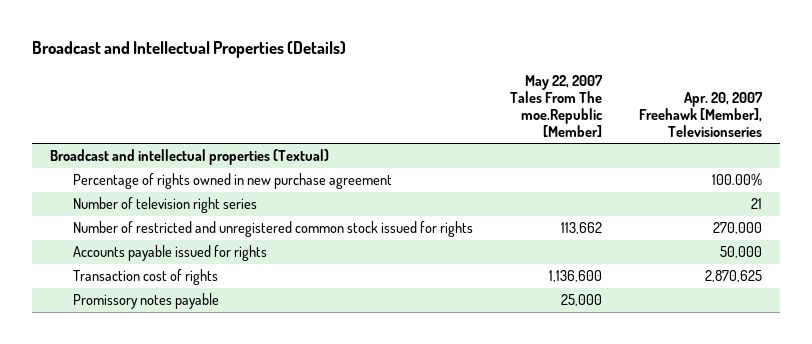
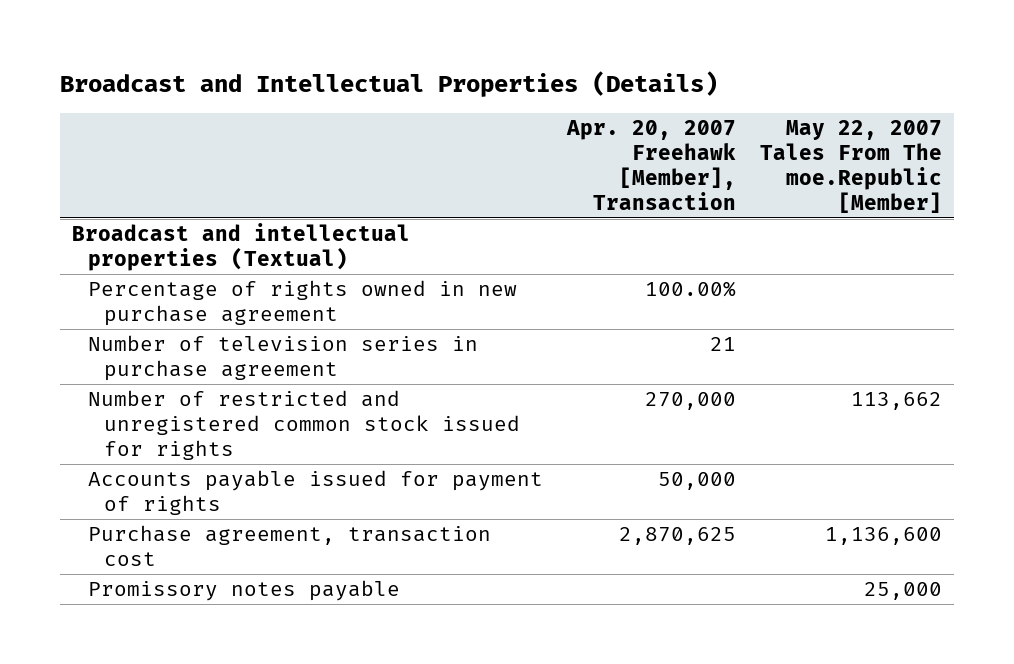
- | May 22, 2007 Tales From The moe.Republic [Member] | Apr. 20, 2007 Freehawk [Member], Televisionseries
+ | Apr. 20, 2007 Freehawk [Member], Transaction | May 22, 2007 Tales From The moe.Republic [Member]
- Number of television right series | | 21
+ Number of television series in purchase agreement | 21 |
- Accounts payable issued for rights | | 50,000
- Transaction cost of rights | 1,136,600 | 2,870,625
+ Accounts payable issued for payment of rights | 50,000 |
+ Purchase agreement, transaction cost | 2,870,625 | 1,136,600

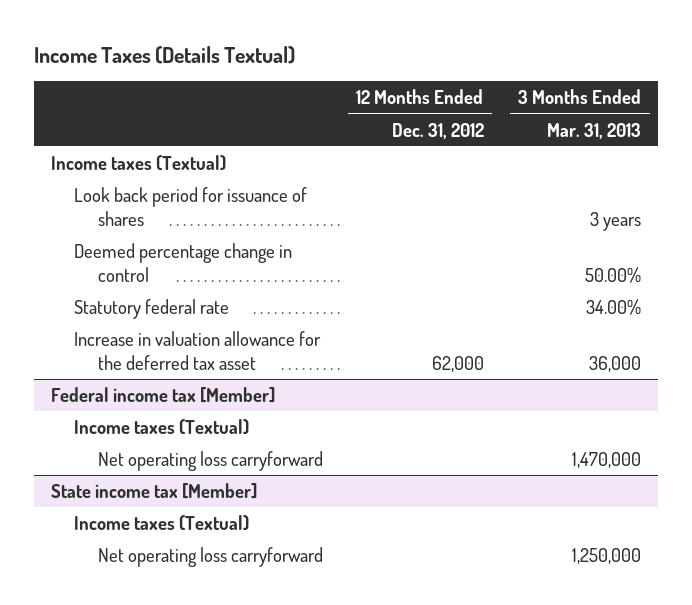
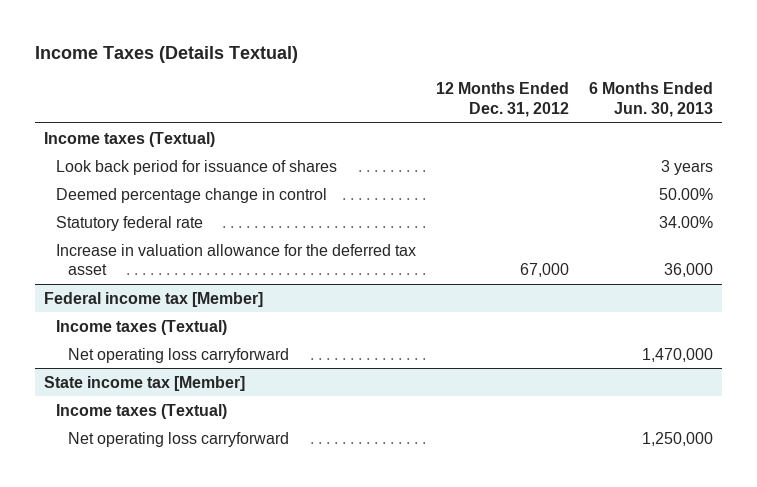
- | 12 Months Ended Dec. 31, 2012 | 3 Months Ended Mar. 31, 2013
+ | 12 Months Ended Dec. 31, 2012 | 6 Months Ended Jun. 30, 2013
- Increase in valuation allowance for the deferred tax asset | 62,000 | 36,000
+ Increase in valuation allowance for the deferred tax asset | 67,000 | 36,000

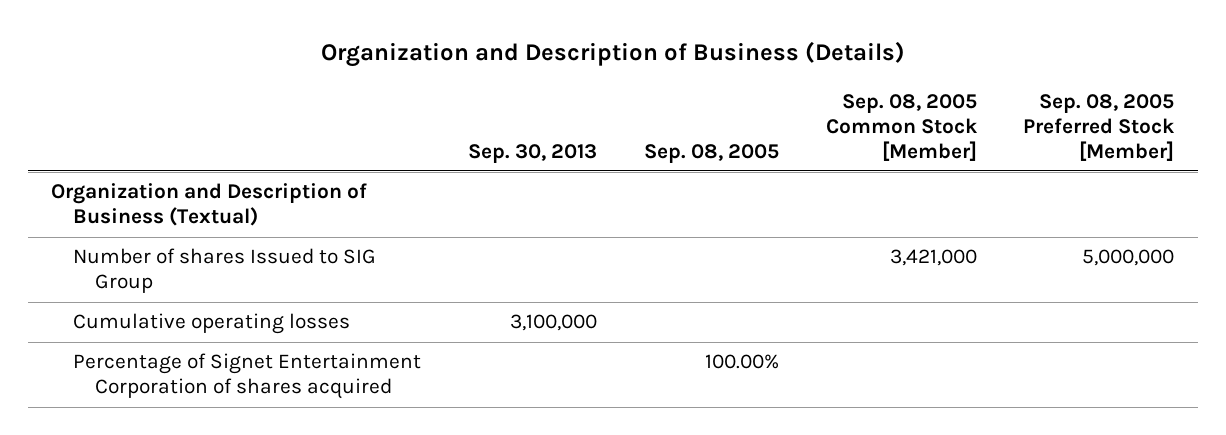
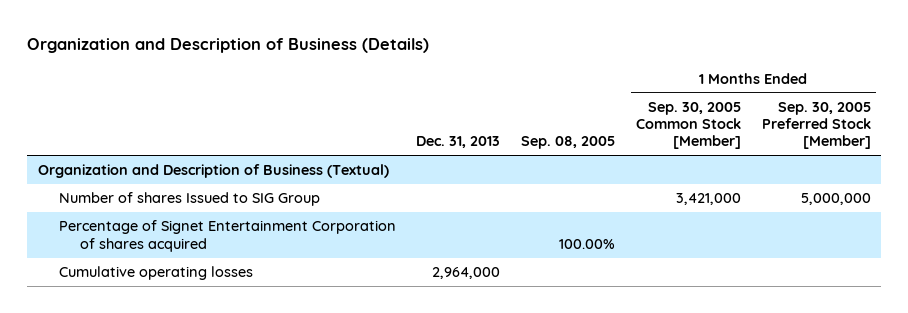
- | Sep. 30, 2013 | Sep. 08, 2005 | Sep. 08, 2005 Common Stock [Member] | Sep. 08, 2005 Preferred Stock [Member]
+ | Dec. 31, 2013 | Sep. 08, 2005 | 1 Months Ended Sep. 30, 2005 Common Stock [Member] | 1 Months Ended Sep. 30, 2005 Preferred Stock [Member]
moved down: Cumulative operating losses | 2,964,000 | | |

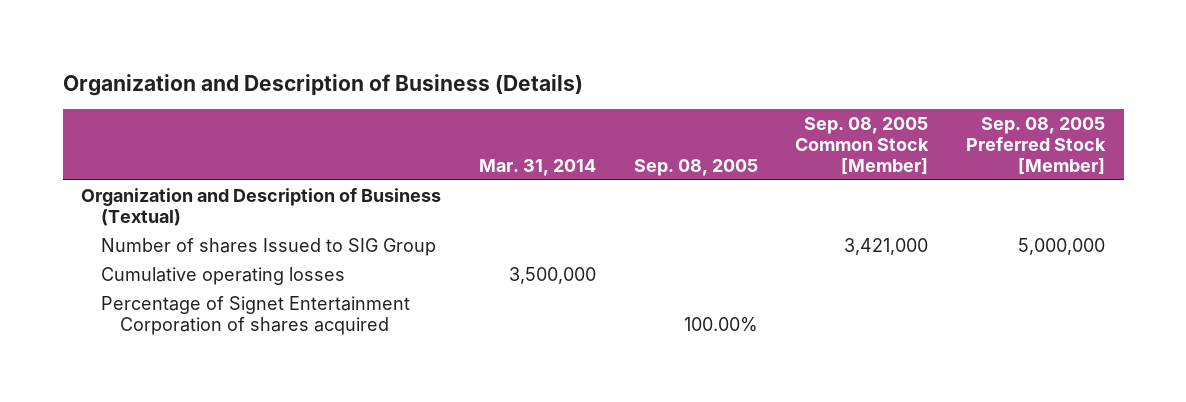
- | Dec. 31, 2013 | Sep. 08, 2005 | 1 Months Ended Sep. 30, 2005 Common Stock [Member] | 1 Months Ended Sep. 30, 2005 Preferred Stock [Member]
+ | Mar. 31, 2014 | Sep. 08, 2005 | Sep. 08, 2005 Common Stock [Member] | Sep. 08, 2005 Preferred Stock [Member]
moved down: Percentage of Signet Entertainment Corporation of shares acquired | | 100.00% | |

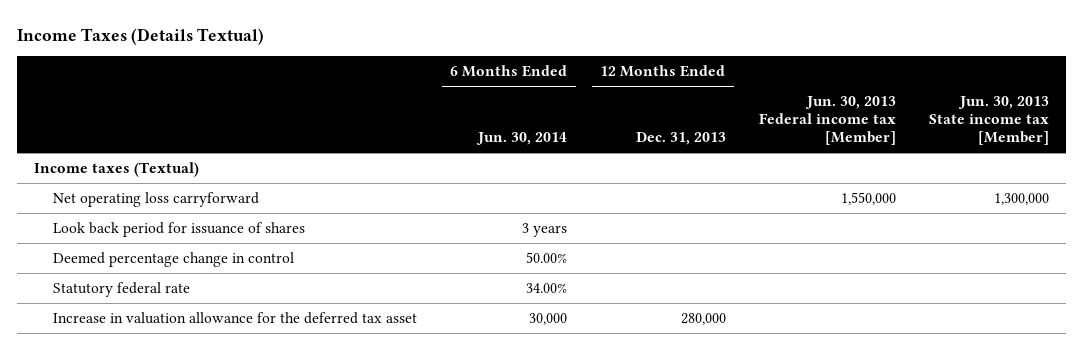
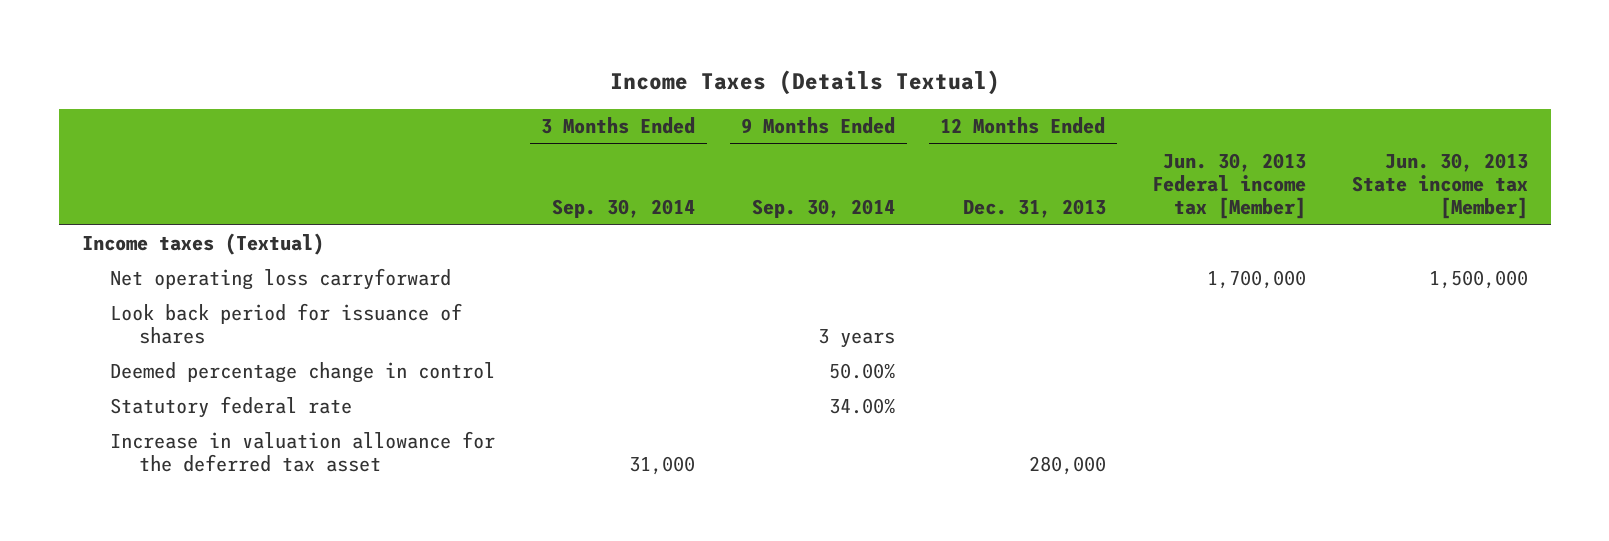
- | 6 Months Ended Jun. 30, 2014 | 12 Months Ended Dec. 31, 2013 | Jun. 30, 2013 Federal income tax [Member] | Jun. 30, 2013 State income tax [Member]
+ | 3 Months Ended Sep. 30, 2014 | 9 Months Ended Sep. 30, 2014 | 12 Months Ended Dec. 31, 2013 | Jun. 30, 2013 Federal income tax [Member] | Jun. 30, 2013 State income tax [Member]
- Net operating loss carryforward | | | 1,550,000 | 1,300,000
+ Net operating loss carryforward | | | | 1,700,000 | 1,500,000

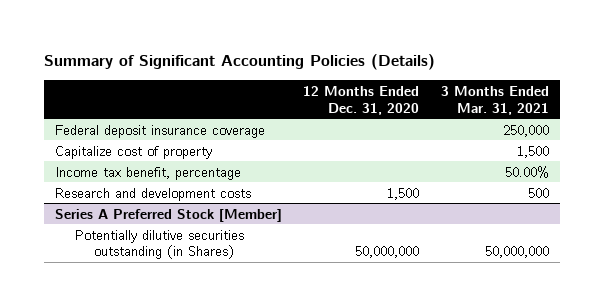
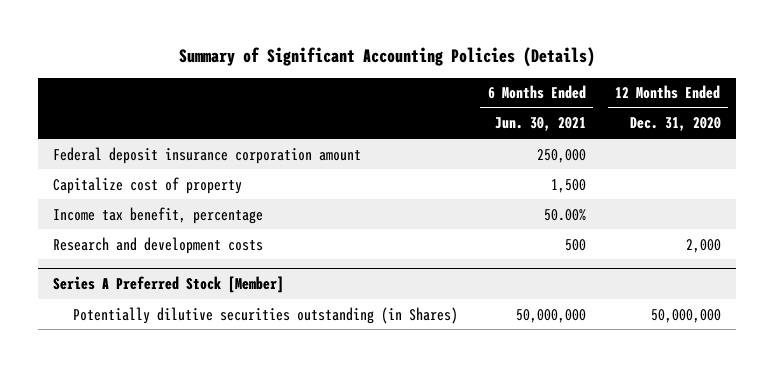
- | 12 Months Ended Dec. 31, 2020 | 3 Months Ended Mar. 31, 2021
+ | 6 Months Ended Jun. 30, 2021 | 12 Months Ended Dec. 31, 2020
- Federal deposit insurance coverage | | 250,000
+ Federal deposit insurance corporation amount | 250,000 |
- Research and development costs | 1,500 | 500
+ Research and development costs | 500 | 2,000

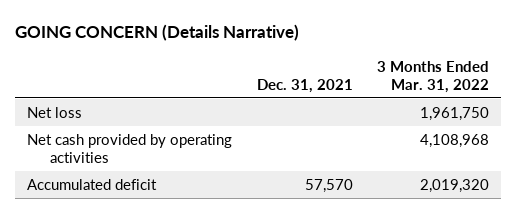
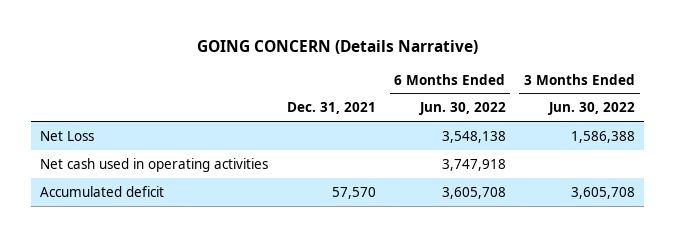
- | Dec. 31, 2021 | 3 Months Ended Mar. 31, 2022
+ | Dec. 31, 2021 | 6 Months Ended Jun. 30, 2022 | 3 Months Ended Jun. 30, 2022
- Net loss | | 1,961,750
- Net cash provided by operating activities | | 4,108,968
+ Net Loss | | 3,548,138 | 1,586,388
+ Net cash used in operating activities | | 3,747,918 |

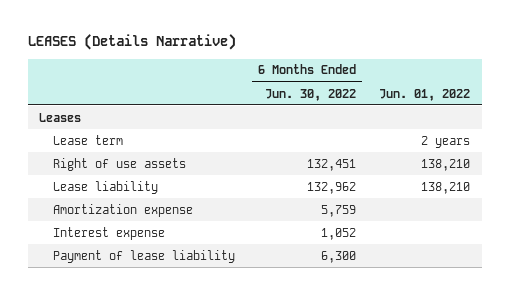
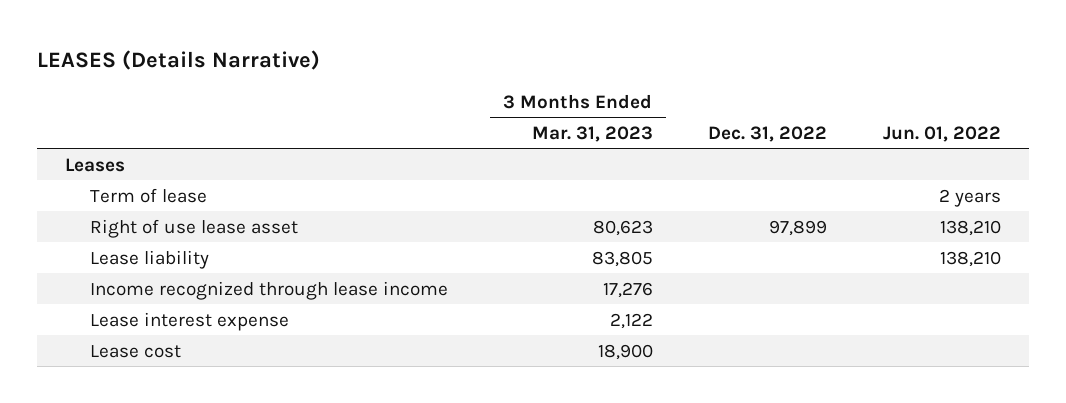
- | 6 Months Ended Jun. 30, 2022 | Jun. 01, 2022
+ | 3 Months Ended Mar. 31, 2023 | Dec. 31, 2022 | Jun. 01, 2022
- Lease term | | 2 years
- Right of use assets | 132,451 | 138,210
+ Term of lease | | | 2 years
+ Right of use lease asset | 80,623 | 97,899 | 138,210
- Amortization expense | 5,759 |
- Interest expense | 1,052 |
- Payment of lease liability | 6,300 |
+ Income recognized through lease income | 17,276 | |
+ Lease interest expense | 2,122 | |
+ Lease cost | 18,900 | |

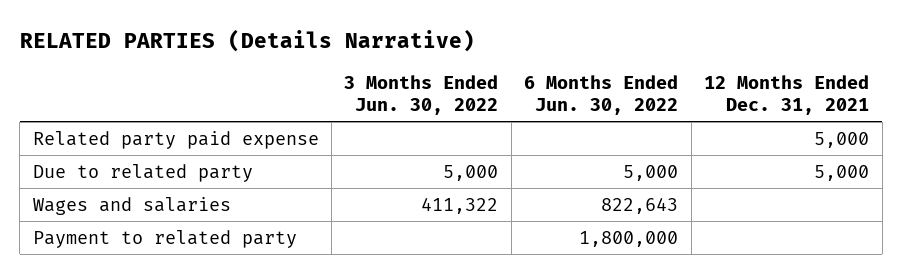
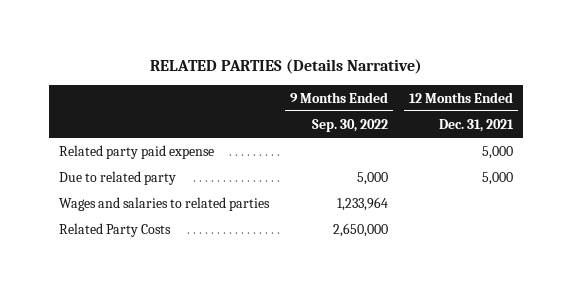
- | 3 Months Ended Jun. 30, 2022 | 6 Months Ended Jun. 30, 2022 | 12 Months Ended Dec. 31, 2021
+ | 9 Months Ended Sep. 30, 2022 | 12 Months Ended Dec. 31, 2021
- Wages and salaries | 411,322 | 822,643 |
- Payment to related party | | 1,800,000 |
+ Wages and salaries to related parties | 1,233,964 |
+ Related Party Costs | 2,650,000 |

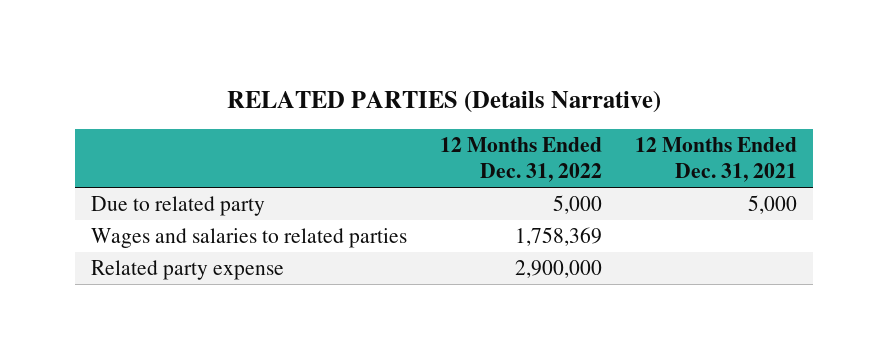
- | 9 Months Ended Sep. 30, 2022 | 12 Months Ended Dec. 31, 2021
+ | 12 Months Ended Dec. 31, 2022 | 12 Months Ended Dec. 31, 2021
- Related party paid expense | | 5,000
- Related Party Costs | 2,650,000 |
+ Related party expense | 2,900,000 |

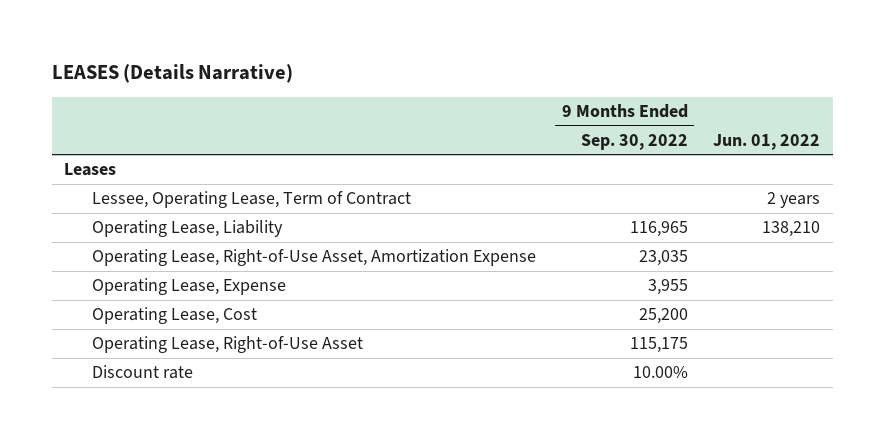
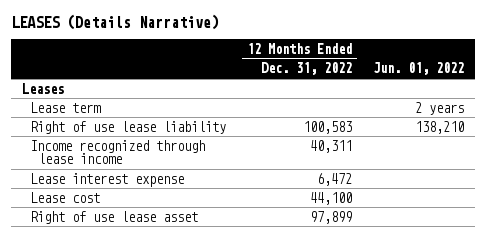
- | 9 Months Ended Sep. 30, 2022 | Jun. 01, 2022
+ | 12 Months Ended Dec. 31, 2022 | Jun. 01, 2022
- Lessee, Operating Lease, Term of Contract | | 2 years
- Operating Lease, Liability | 116,965 | 138,210
- Operating Lease, Right-of-Use Asset, Amortization Expense | 23,035 |
- Operating Lease, Expense | 3,955 |
- Operating Lease, Cost | 25,200 |
- Operating Lease, Right-of-Use Asset | 115,175 |
- Discount rate | 10.00% |
+ Lease term | | 2 years
+ Right of use lease liability | 100,583 | 138,210
+ Income recognized through lease income | 40,311 |
+ Lease interest expense | 6,472 |
+ Lease cost | 44,100 |
+ Right of use lease asset | 97,899 |

